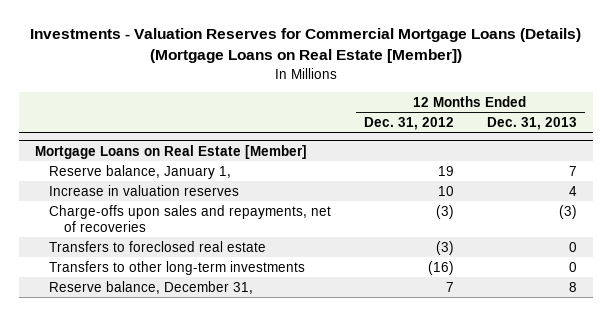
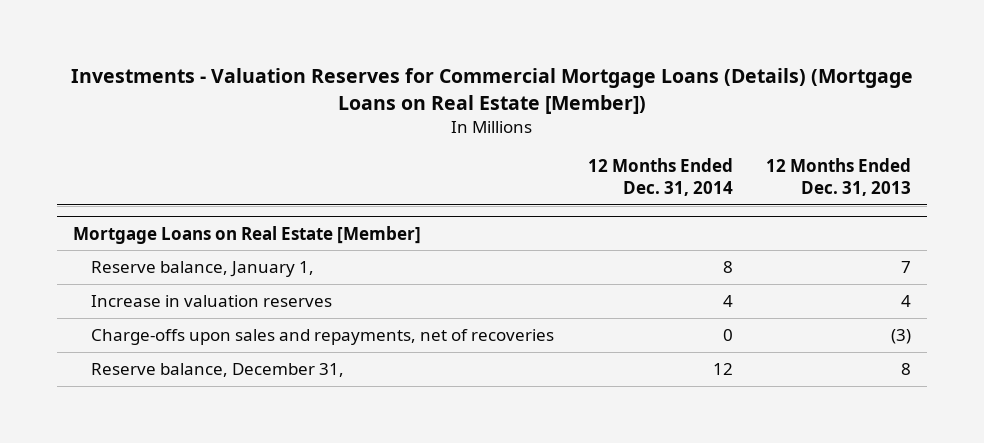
- | 12 Months Ended Dec. 31, 2012 | 12 Months Ended Dec. 31, 2013
+ | 12 Months Ended Dec. 31, 2014 | 12 Months Ended Dec. 31, 2013
@ Mortgage Loans on Real Estate [Member]
- Transfers to foreclosed real estate | (3) | 0
- Transfers to other long-term investments | (16) | 0

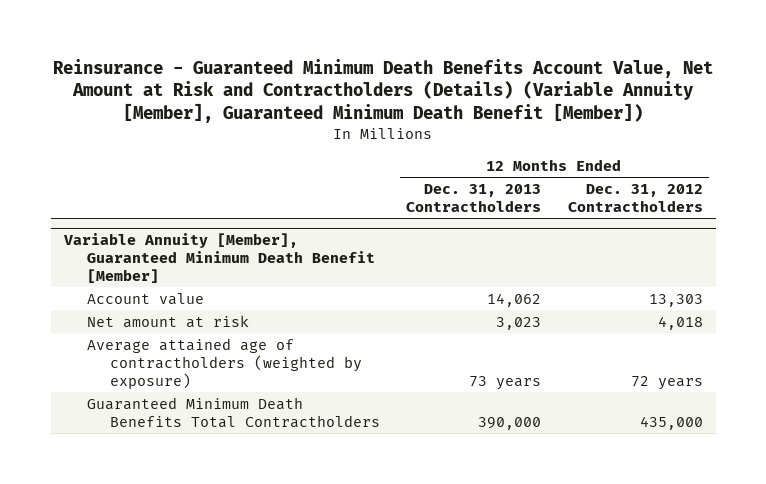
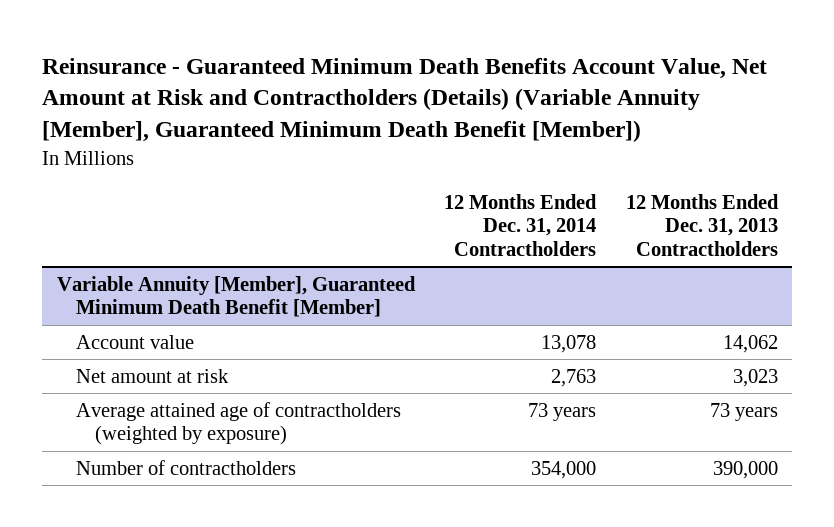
- | 12 Months Ended Dec. 31, 2013 Contractholders | 12 Months Ended Dec. 31, 2012 Contractholders
+ | 12 Months Ended Dec. 31, 2014 Contractholders | 12 Months Ended Dec. 31, 2013 Contractholders
@ Variable Annuity [Member], Guaranteed Minimum Death Benefit [Member]
- Guaranteed Minimum Death Benefits Total Contractholders | 390,000 | 435,000
+ Number of contractholders | 354,000 | 390,000

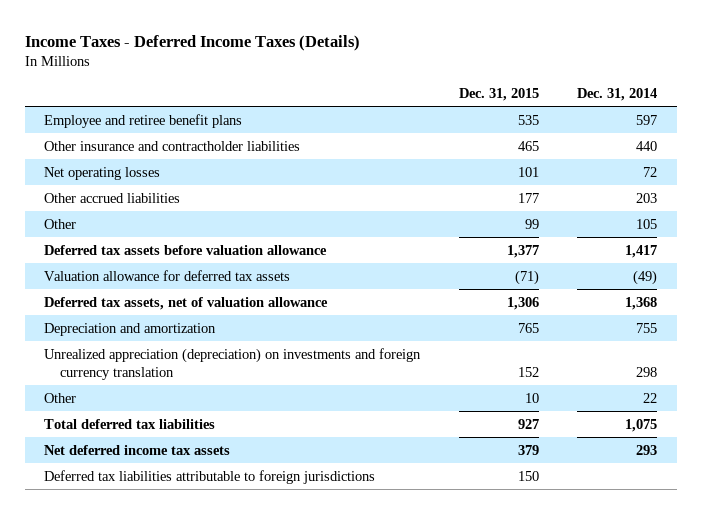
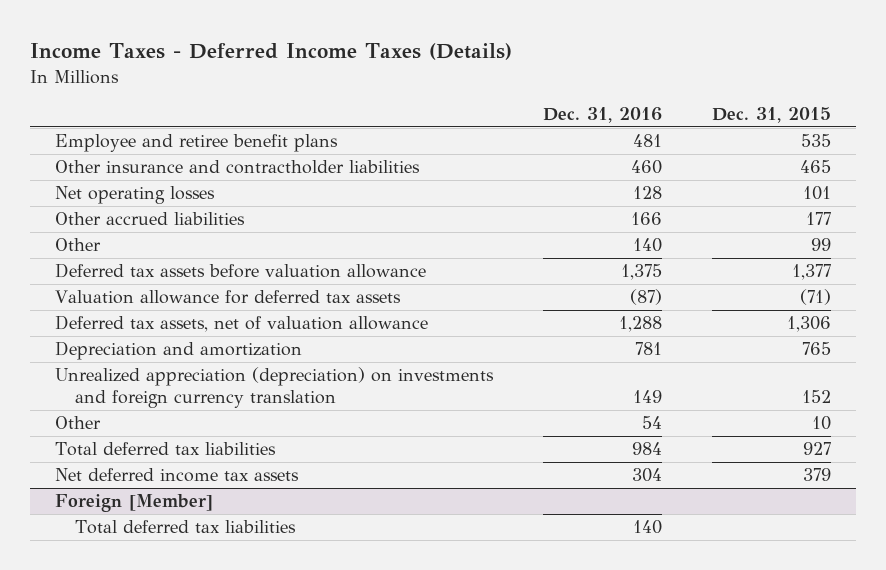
- | Dec. 31, 2015 | Dec. 31, 2014
+ | Dec. 31, 2016 | Dec. 31, 2015
- Deferred tax liabilities attributable to foreign jurisdictions | 150 |
+ Foreign [Member]
+ Total deferred tax liabilities | 140 |

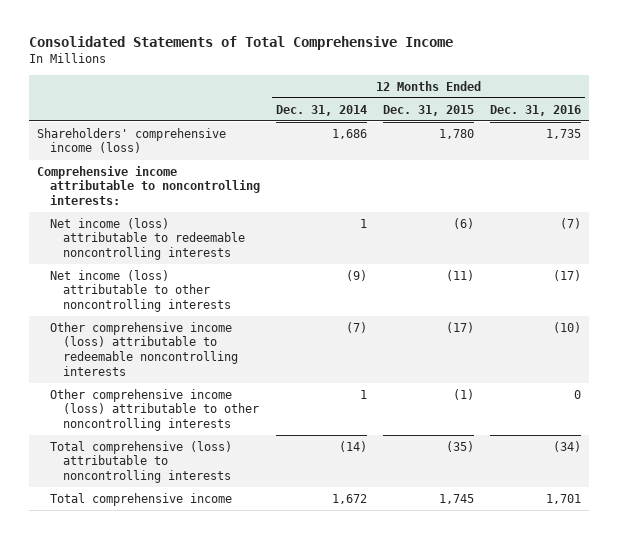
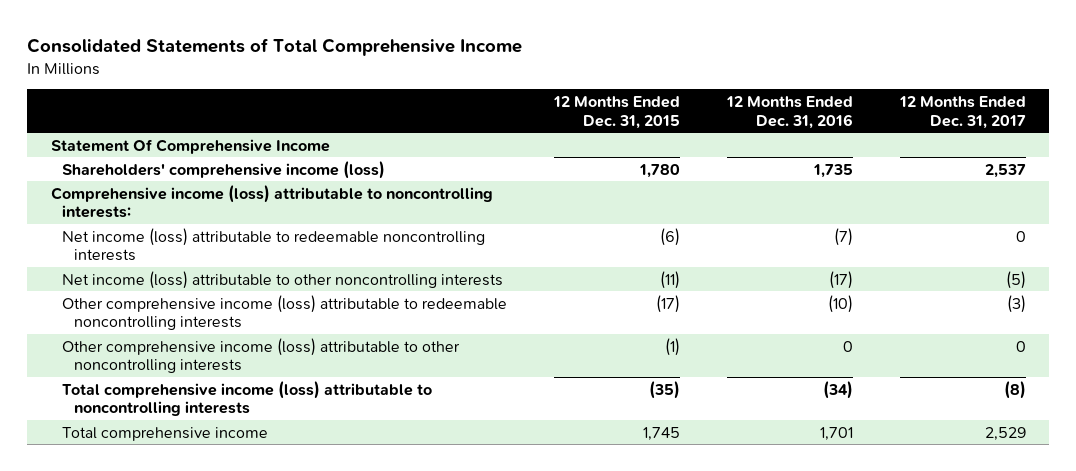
- | 12 Months Ended Dec. 31, 2014 | 12 Months Ended Dec. 31, 2015 | 12 Months Ended Dec. 31, 2016
+ | 12 Months Ended Dec. 31, 2015 | 12 Months Ended Dec. 31, 2016 | 12 Months Ended Dec. 31, 2017
+ Statement Of Comprehensive Income
- Comprehensive income attributable to noncontrolling interests:
+ Comprehensive income (loss) attributable to noncontrolling interests:
- Total comprehensive (loss) attributable to noncontrolling interests | (14) | (35) | (34)
+ Total comprehensive income (loss) attributable to noncontrolling interests | (35) | (34) | (8)

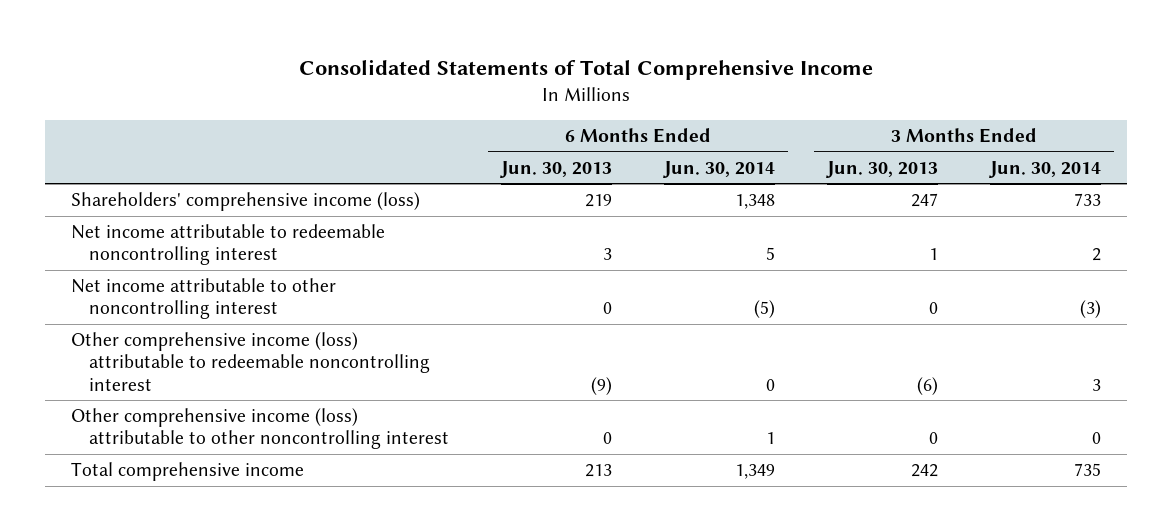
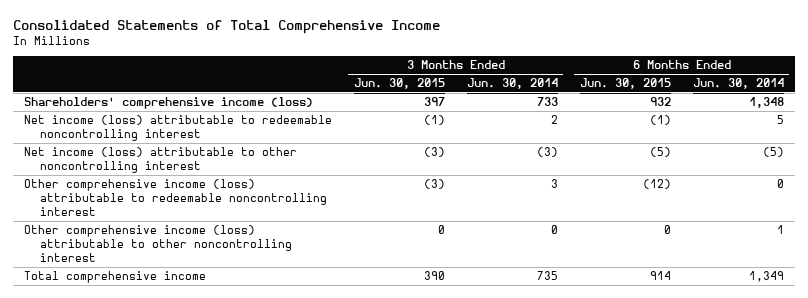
- | 6 Months Ended Jun. 30, 2013 | 6 Months Ended Jun. 30, 2014 | 3 Months Ended Jun. 30, 2013 | 3 Months Ended Jun. 30, 2014
+ | 3 Months Ended Jun. 30, 2015 | 3 Months Ended Jun. 30, 2014 | 6 Months Ended Jun. 30, 2015 | 6 Months Ended Jun. 30, 2014
- Net income attributable to redeemable noncontrolling interest | 3 | 5 | 1 | 2
- Net income attributable to other noncontrolling interest | 0 | (5) | 0 | (3)
+ Net income (loss) attributable to redeemable noncontrolling interest | (1) | 2 | (1) | 5
+ Net income (loss) attributable to other noncontrolling interest | (3) | (3) | (5) | (5)

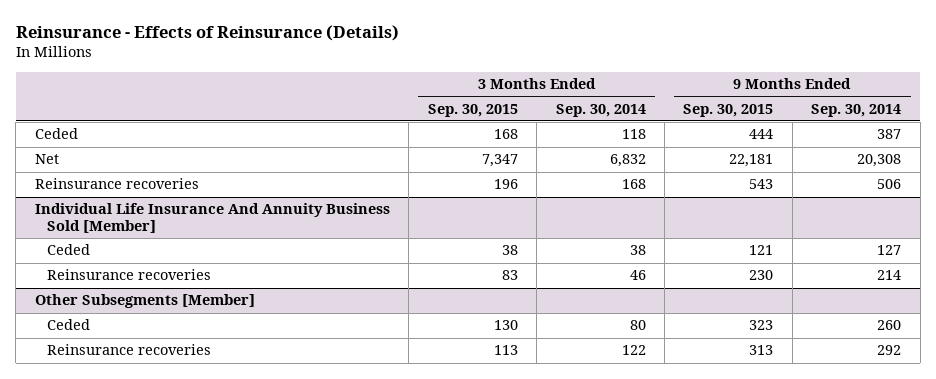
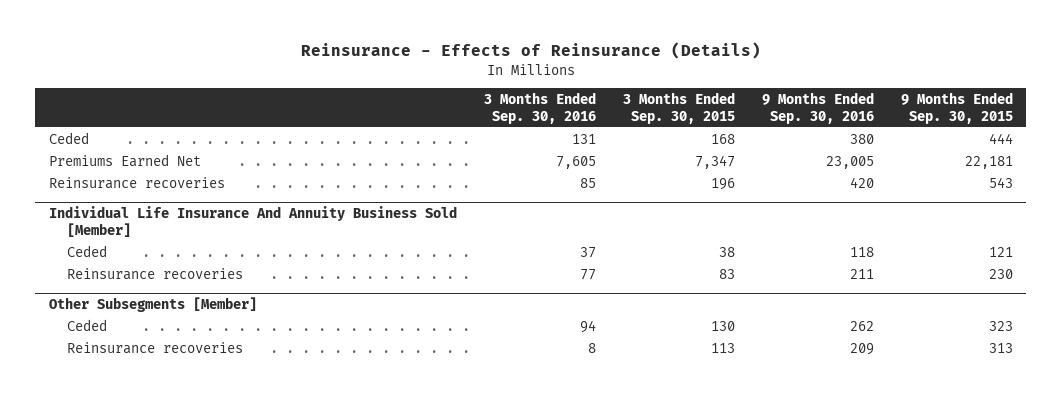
- | 3 Months Ended Sep. 30, 2015 | 3 Months Ended Sep. 30, 2014 | 9 Months Ended Sep. 30, 2015 | 9 Months Ended Sep. 30, 2014
+ | 3 Months Ended Sep. 30, 2016 | 3 Months Ended Sep. 30, 2015 | 9 Months Ended Sep. 30, 2016 | 9 Months Ended Sep. 30, 2015
- Net | 7,347 | 6,832 | 22,181 | 20,308
+ Premiums Earned Net | 7,605 | 7,347 | 23,005 | 22,181

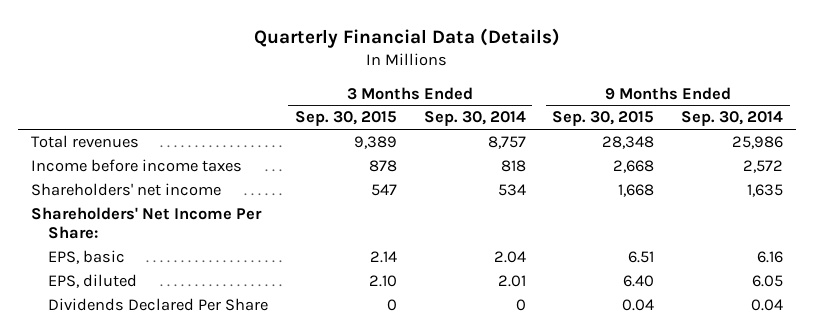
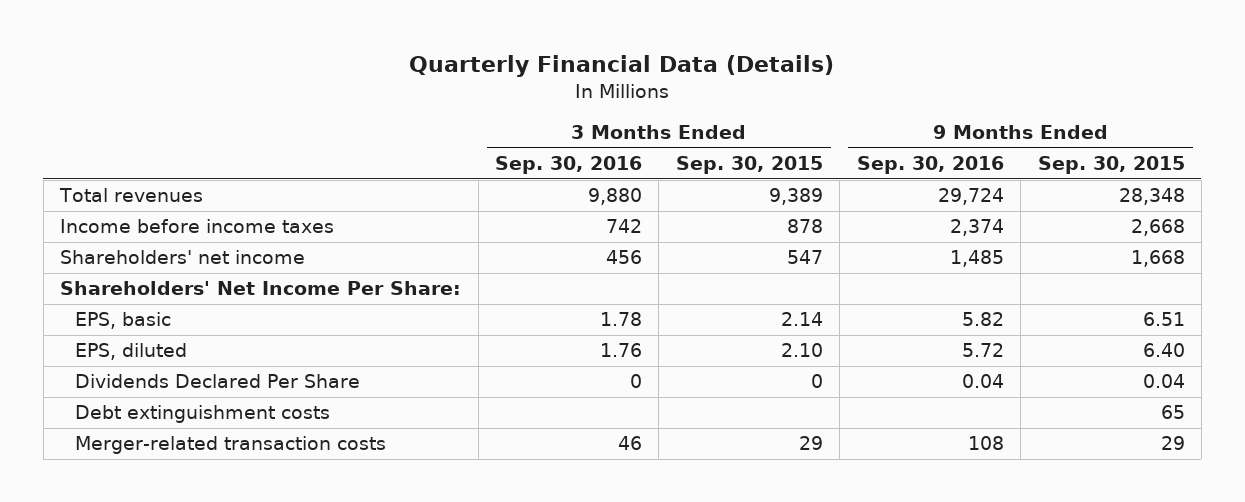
- | 3 Months Ended Sep. 30, 2015 | 3 Months Ended Sep. 30, 2014 | 9 Months Ended Sep. 30, 2015 | 9 Months Ended Sep. 30, 2014
+ | 3 Months Ended Sep. 30, 2016 | 3 Months Ended Sep. 30, 2015 | 9 Months Ended Sep. 30, 2016 | 9 Months Ended Sep. 30, 2015
+ Debt extinguishment costs | | | | 65
+ Merger-related transaction costs | 46 | 29 | 108 | 29

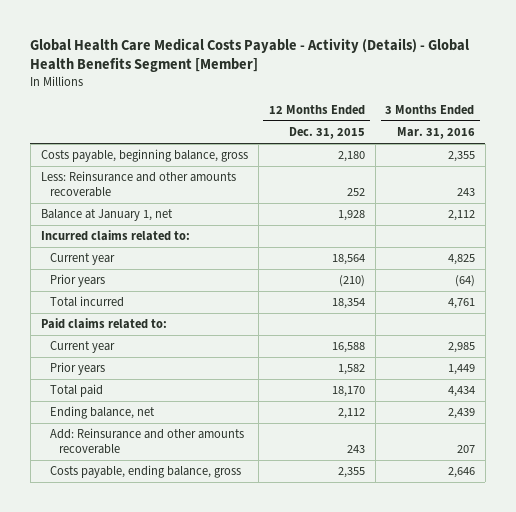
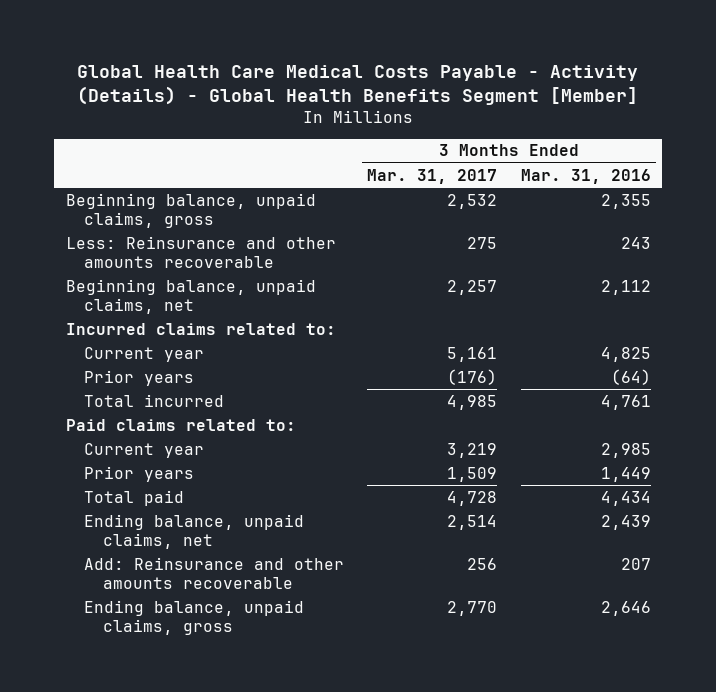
- | 12 Months Ended Dec. 31, 2015 | 3 Months Ended Mar. 31, 2016
+ | 3 Months Ended Mar. 31, 2017 | 3 Months Ended Mar. 31, 2016
- Costs payable, beginning balance, gross | 2,180 | 2,355
+ Beginning balance, unpaid claims, gross | 2,532 | 2,355
- Balance at January 1, net | 1,928 | 2,112
+ Beginning balance, unpaid claims, net | 2,257 | 2,112
- Ending balance, net | 2,112 | 2,439
+ Ending balance, unpaid claims, net | 2,514 | 2,439
- Costs payable, ending balance, gross | 2,355 | 2,646
+ Ending balance, unpaid claims, gross | 2,770 | 2,646

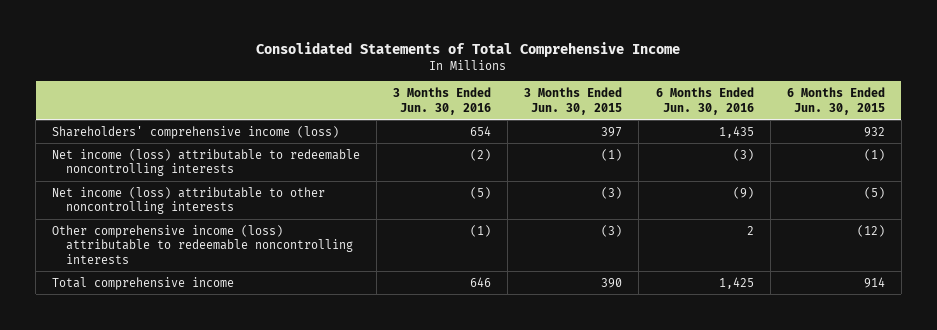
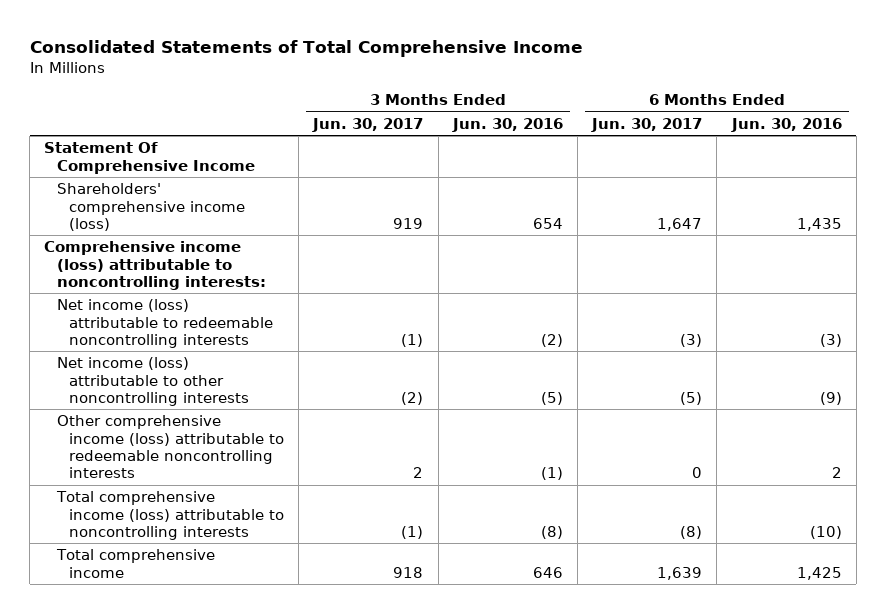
- | 3 Months Ended Jun. 30, 2016 | 3 Months Ended Jun. 30, 2015 | 6 Months Ended Jun. 30, 2016 | 6 Months Ended Jun. 30, 2015
+ | 3 Months Ended Jun. 30, 2017 | 3 Months Ended Jun. 30, 2016 | 6 Months Ended Jun. 30, 2017 | 6 Months Ended Jun. 30, 2016
+ Statement Of Comprehensive Income
+ Comprehensive income (loss) attributable to noncontrolling interests:
+ Total comprehensive income (loss) attributable to noncontrolling interests | (1) | (8) | (8) | (10)

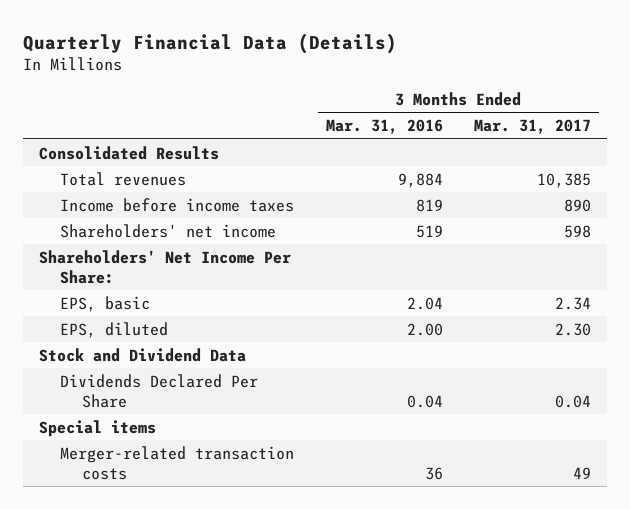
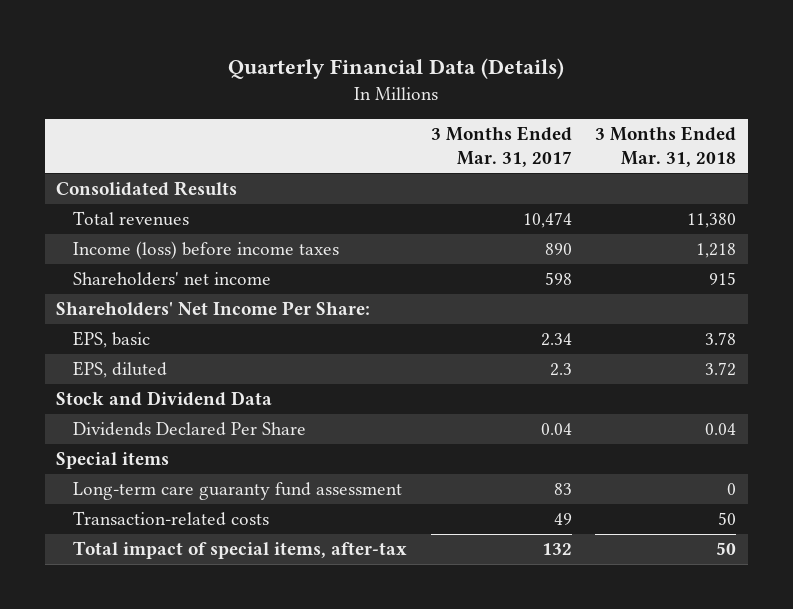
- | 3 Months Ended Mar. 31, 2016 | 3 Months Ended Mar. 31, 2017
+ | 3 Months Ended Mar. 31, 2017 | 3 Months Ended Mar. 31, 2018
- Total revenues | 9,884 | 10,385
- Income before income taxes | 819 | 890
+ Total revenues | 10,474 | 11,380
+ Income (loss) before income taxes | 890 | 1,218
- EPS, diluted | 2.00 | 2.30
+ EPS, diluted | 2.3 | 3.72
- Merger-related transaction costs | 36 | 49
+ Long-term care guaranty fund assessment | 83 | 0
+ Transaction-related costs | 49 | 50
+ Total impact of special items, after-tax | 132 | 50

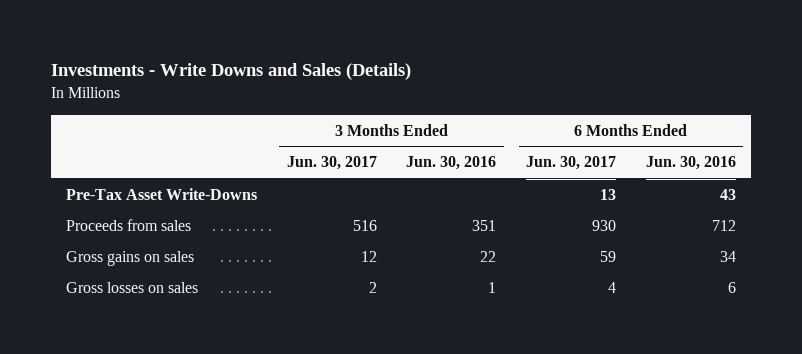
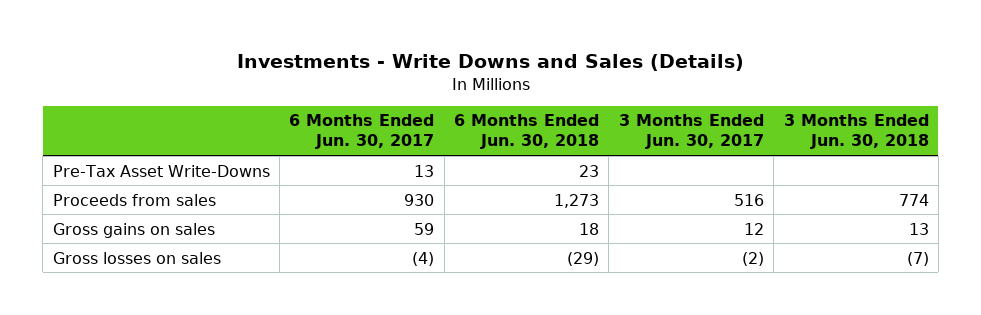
- | 3 Months Ended Jun. 30, 2017 | 3 Months Ended Jun. 30, 2016 | 6 Months Ended Jun. 30, 2017 | 6 Months Ended Jun. 30, 2016
+ | 6 Months Ended Jun. 30, 2017 | 6 Months Ended Jun. 30, 2018 | 3 Months Ended Jun. 30, 2017 | 3 Months Ended Jun. 30, 2018
- Gross losses on sales | 2 | 1 | 4 | 6
+ Gross losses on sales | (4) | (29) | (2) | (7)

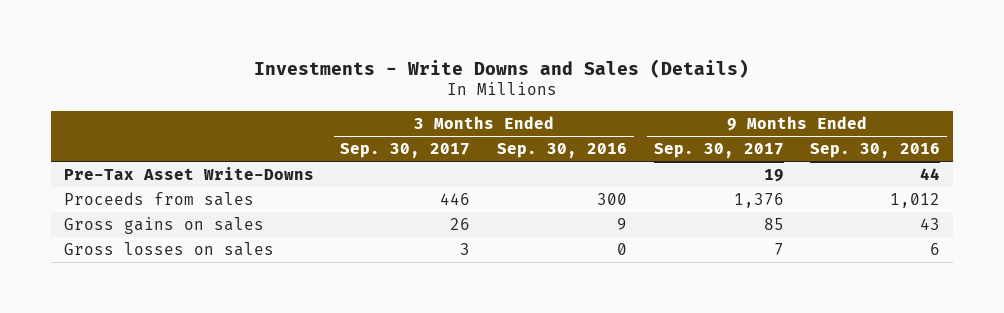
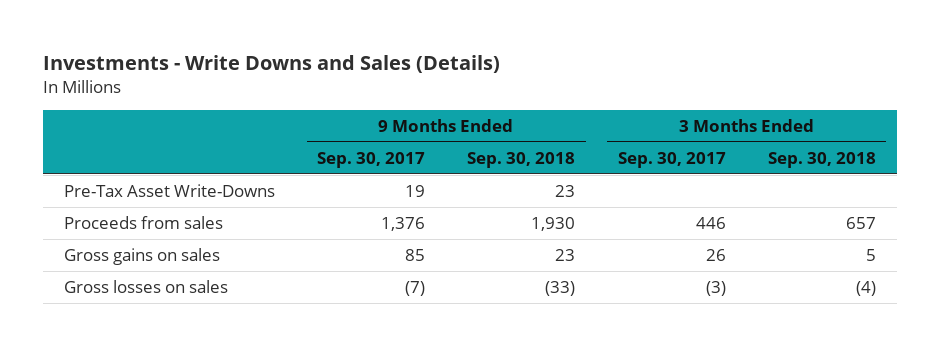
- | 3 Months Ended Sep. 30, 2017 | 3 Months Ended Sep. 30, 2016 | 9 Months Ended Sep. 30, 2017 | 9 Months Ended Sep. 30, 2016
+ | 9 Months Ended Sep. 30, 2017 | 9 Months Ended Sep. 30, 2018 | 3 Months Ended Sep. 30, 2017 | 3 Months Ended Sep. 30, 2018
- Gross losses on sales | 3 | 0 | 7 | 6
+ Gross losses on sales | (7) | (33) | (3) | (4)

